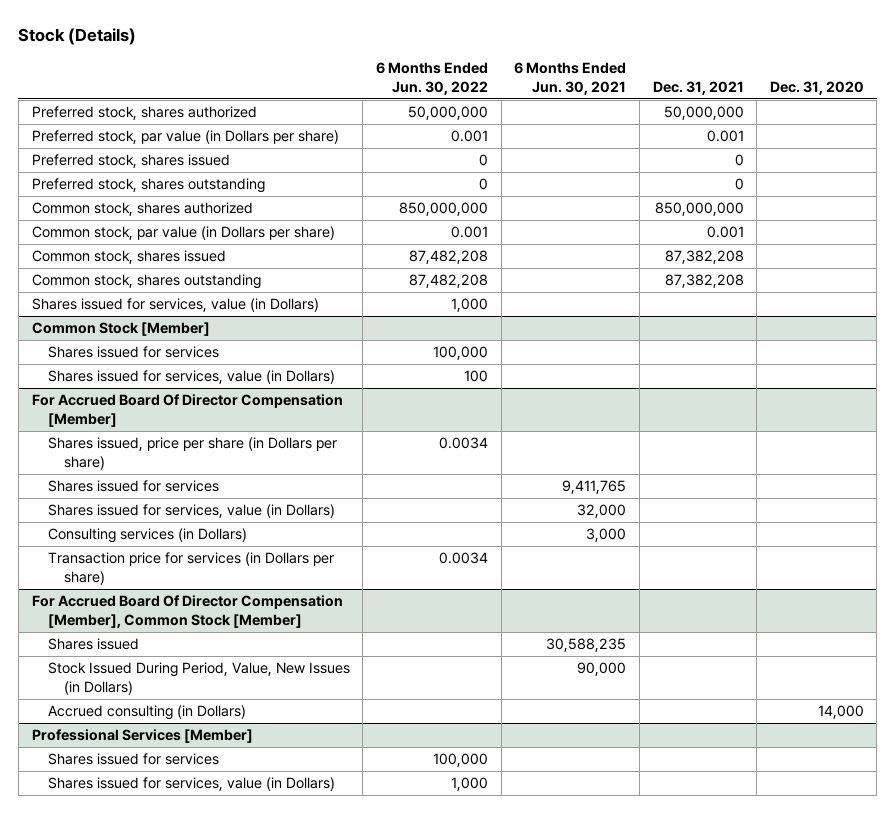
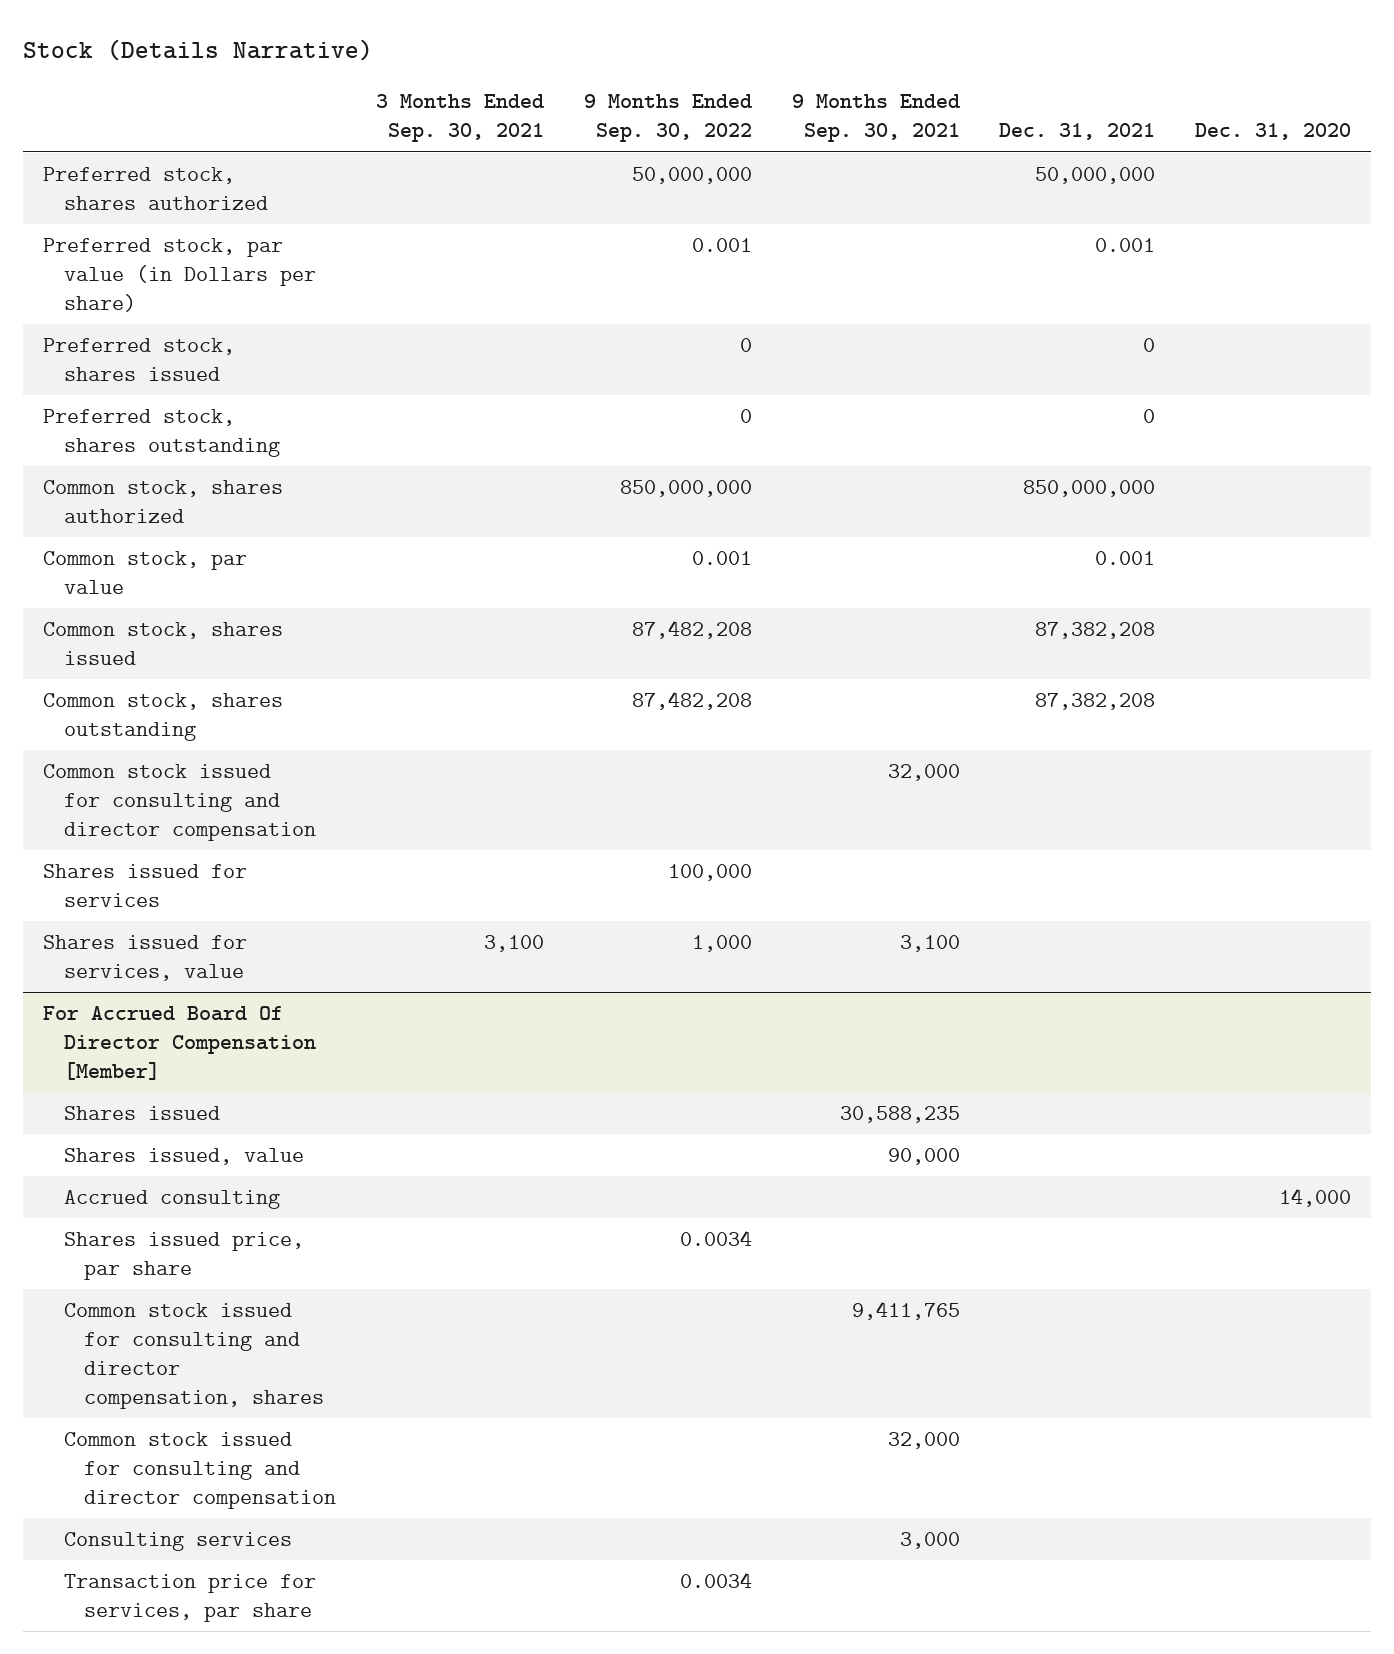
- Stock (Details)
+ Stock (Details Narrative)
- | 6 Months Ended Jun. 30, 2022 | 6 Months Ended Jun. 30, 2021 | Dec. 31, 2021 | Dec. 31, 2020
+ | 3 Months Ended Sep. 30, 2021 | 9 Months Ended Sep. 30, 2022 | 9 Months Ended Sep. 30, 2021 | Dec. 31, 2021 | Dec. 31, 2020
- Common stock, par value (in Dollars per share) | 0.001 | | 0.001 |
+ Common stock, par value | | 0.001 | | 0.001 |
- Shares issued for services, value (in Dollars) | 1,000 | | |
- Common Stock [Member]
- Shares issued for services | 100,000 | | |
- Shares issued for services, value (in Dollars) | 100 | | |
+ Common stock issued for consulting and director compensation | | | 32,000 | |
+ Shares issued for services | | 100,000 | | |
+ Shares issued for services, value | 3,100 | 1,000 | 3,100 | |
@ For Accrued Board Of Director Compensation [Member]
- Shares issued, price per share (in Dollars per share) | 0.0034 | | |
- Shares issued for services | | 9,411,765 | |
- Shares issued for services, value (in Dollars) | | 32,000 | |
- Consulting services (in Dollars) | | 3,000 | |
- Transaction price for services (in Dollars per share) | 0.0034 | | |
- For Accrued Board Of Director Compensation [Member], Common Stock [Member]
- Shares issued | | 30,588,235 | |
- Stock Issued During Period, Value, New Issues (in Dollars) | | 90,000 | |
- Accrued consulting (in Dollars) | | | | 14,000
- Professional Services [Member]
- Shares issued for services | 100,000 | | |
- Shares issued for services, value (in Dollars) | 1,000 | | |
@ For Accrued Board Of Director Compensation [Member]
+ Shares issued | | | 30,588,235 | |
+ Shares issued, value | | | 90,000 | |
+ Accrued consulting | | | | | 14,000
+ Shares issued price, par share | | 0.0034 | | |
+ Common stock issued for consulting and director compensation, shares | | | 9,411,765 | |
+ Common stock issued for consulting and director compensation | | | 32,000 | |
+ Consulting services | | | 3,000 | |
+ Transaction price for services, par share | | 0.0034 | | |

